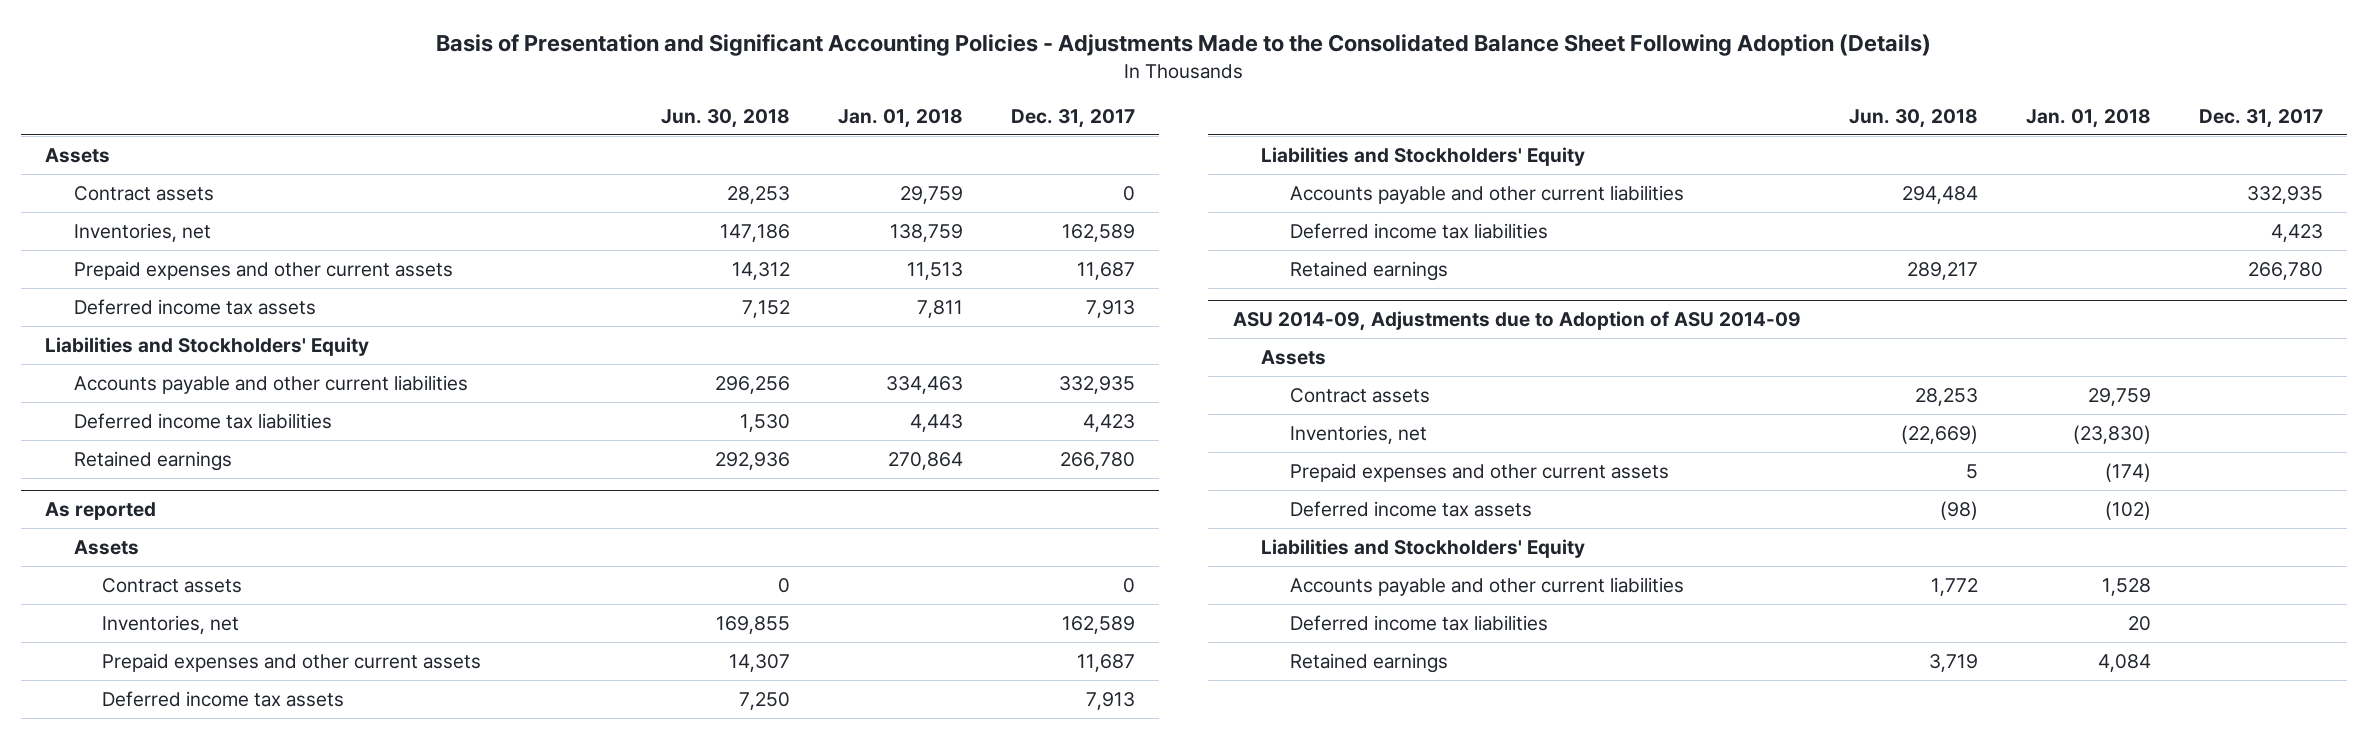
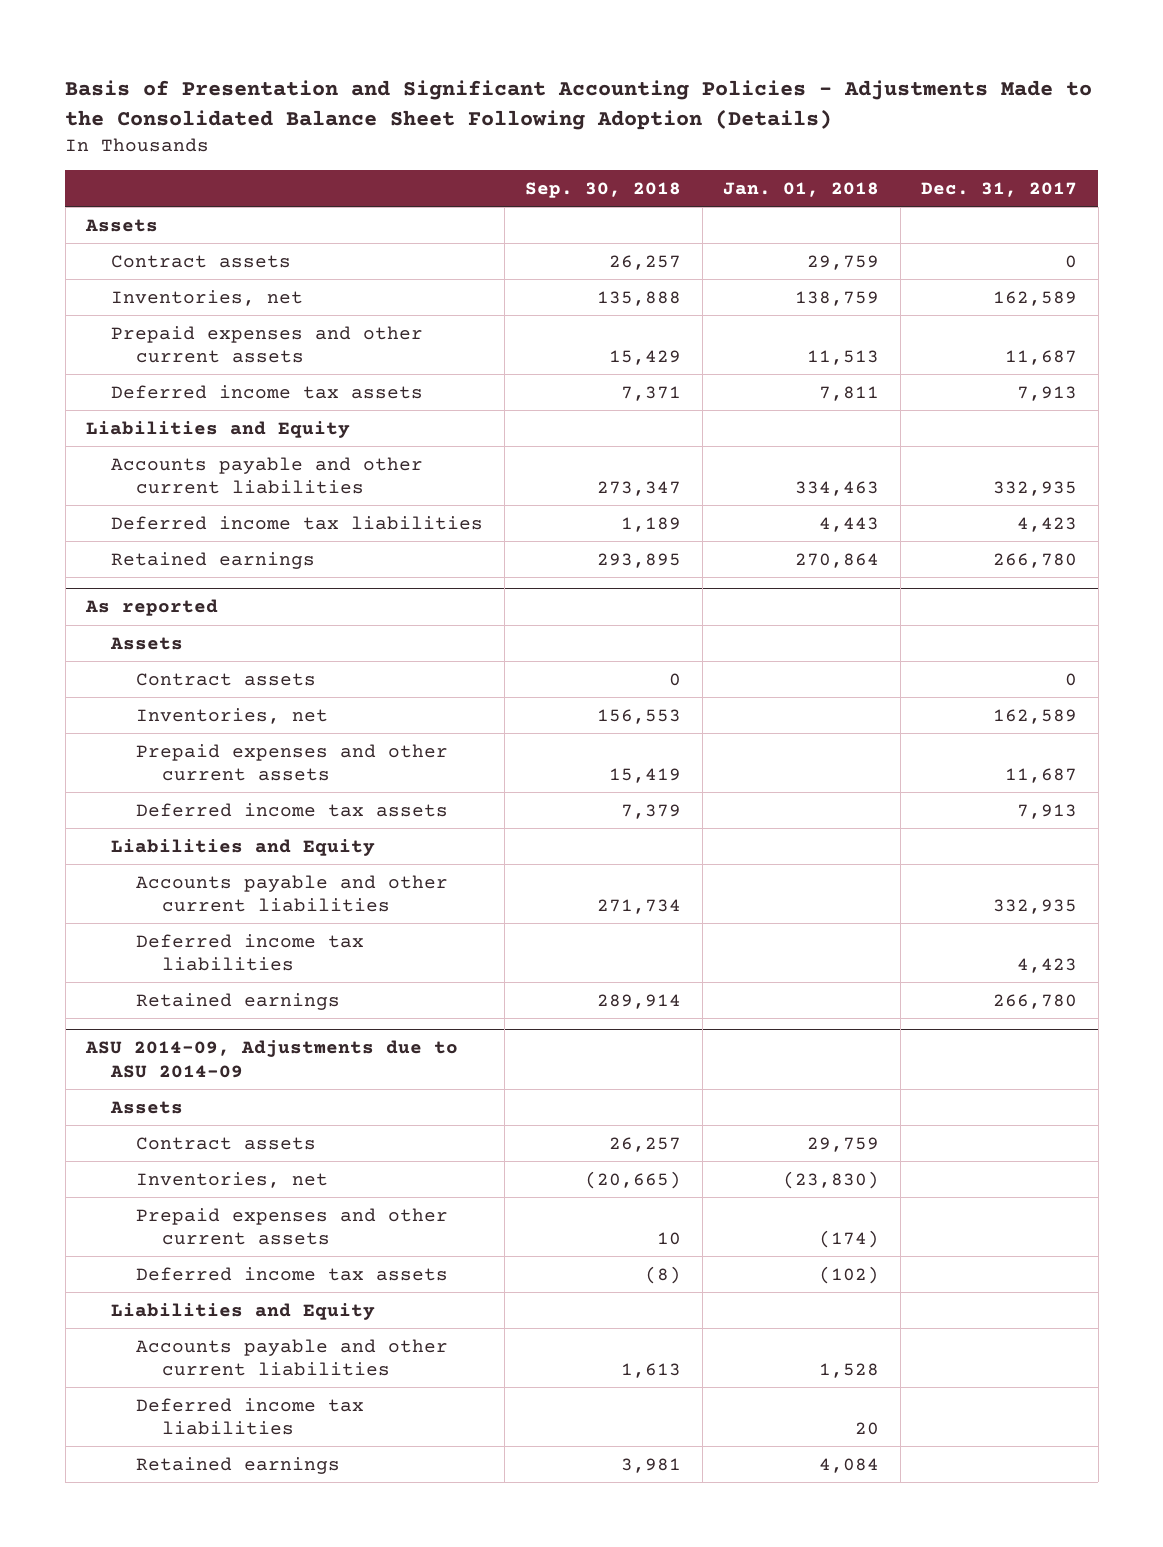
- | Jun. 30, 2018 | Jan. 01, 2018 | Dec. 31, 2017
+ | Sep. 30, 2018 | Jan. 01, 2018 | Dec. 31, 2017
- Liabilities and Stockholders' Equity
+ Liabilities and Equity
@ As reported
- Liabilities and Stockholders' Equity
+ Liabilities and Equity
- ASU 2014-09, Adjustments due to Adoption of ASU 2014-09
+ ASU 2014-09, Adjustments due to ASU 2014-09
- Liabilities and Stockholders' Equity
+ Liabilities and Equity

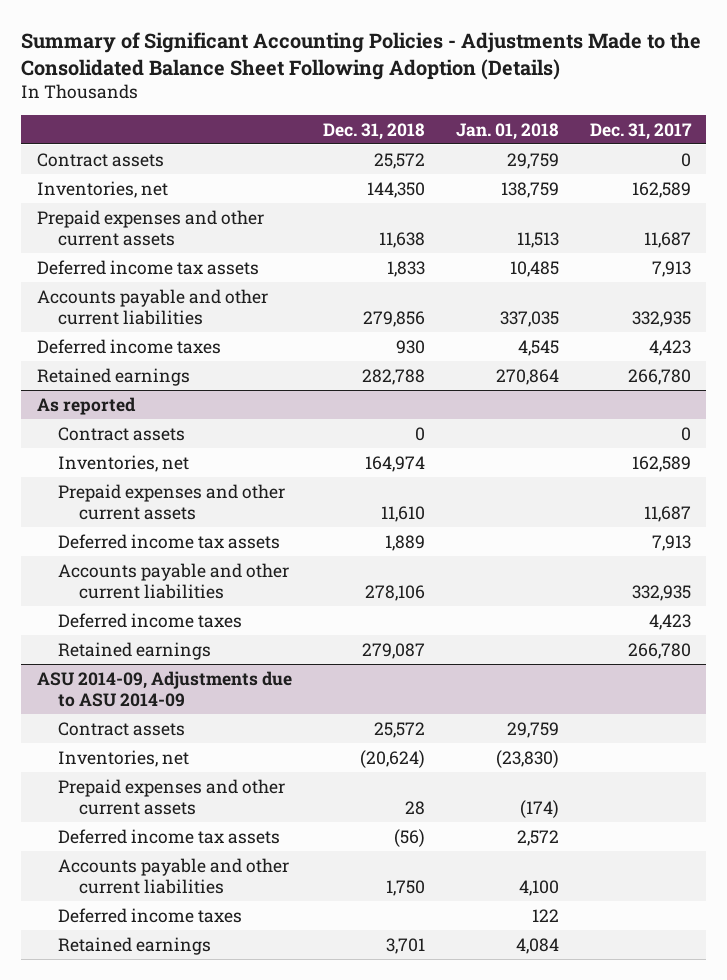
- Basis of Presentation and Significant Accounting Policies - Adjustments Made to the Consolidated Balance Sheet Following Adoption (Details)
+ Summary of Significant Accounting Policies - Adjustments Made to the Consolidated Balance Sheet Following Adoption (Details)
- | Sep. 30, 2018 | Jan. 01, 2018 | Dec. 31, 2017
+ | Dec. 31, 2018 | Jan. 01, 2018 | Dec. 31, 2017
- Assets
- Deferred income tax assets | 7,371 | 7,811 | 7,913
- Liabilities and Equity
- Accounts payable and other current liabilities | 273,347 | 334,463 | 332,935
- Deferred income tax liabilities | 1,189 | 4,443 | 4,423
+ Deferred income tax assets | 1,833 | 10,485 | 7,913
+ Accounts payable and other current liabilities | 279,856 | 337,035 | 332,935
+ Deferred income taxes | 930 | 4,545 | 4,423
@ As reported
- Assets
- Liabilities and Equity
- Deferred income tax liabilities | | | 4,423
+ Deferred income taxes | | | 4,423
@ ASU 2014-09, Adjustments due to ASU 2014-09
- Assets
- Deferred income tax assets | (8) | (102) |
- Liabilities and Equity
- Accounts payable and other current liabilities | 1,613 | 1,528 |
- Deferred income tax liabilities | | 20 |
+ Deferred income tax assets | (56) | 2,572 |
+ Accounts payable and other current liabilities | 1,750 | 4,100 |
+ Deferred income taxes | | 122 |

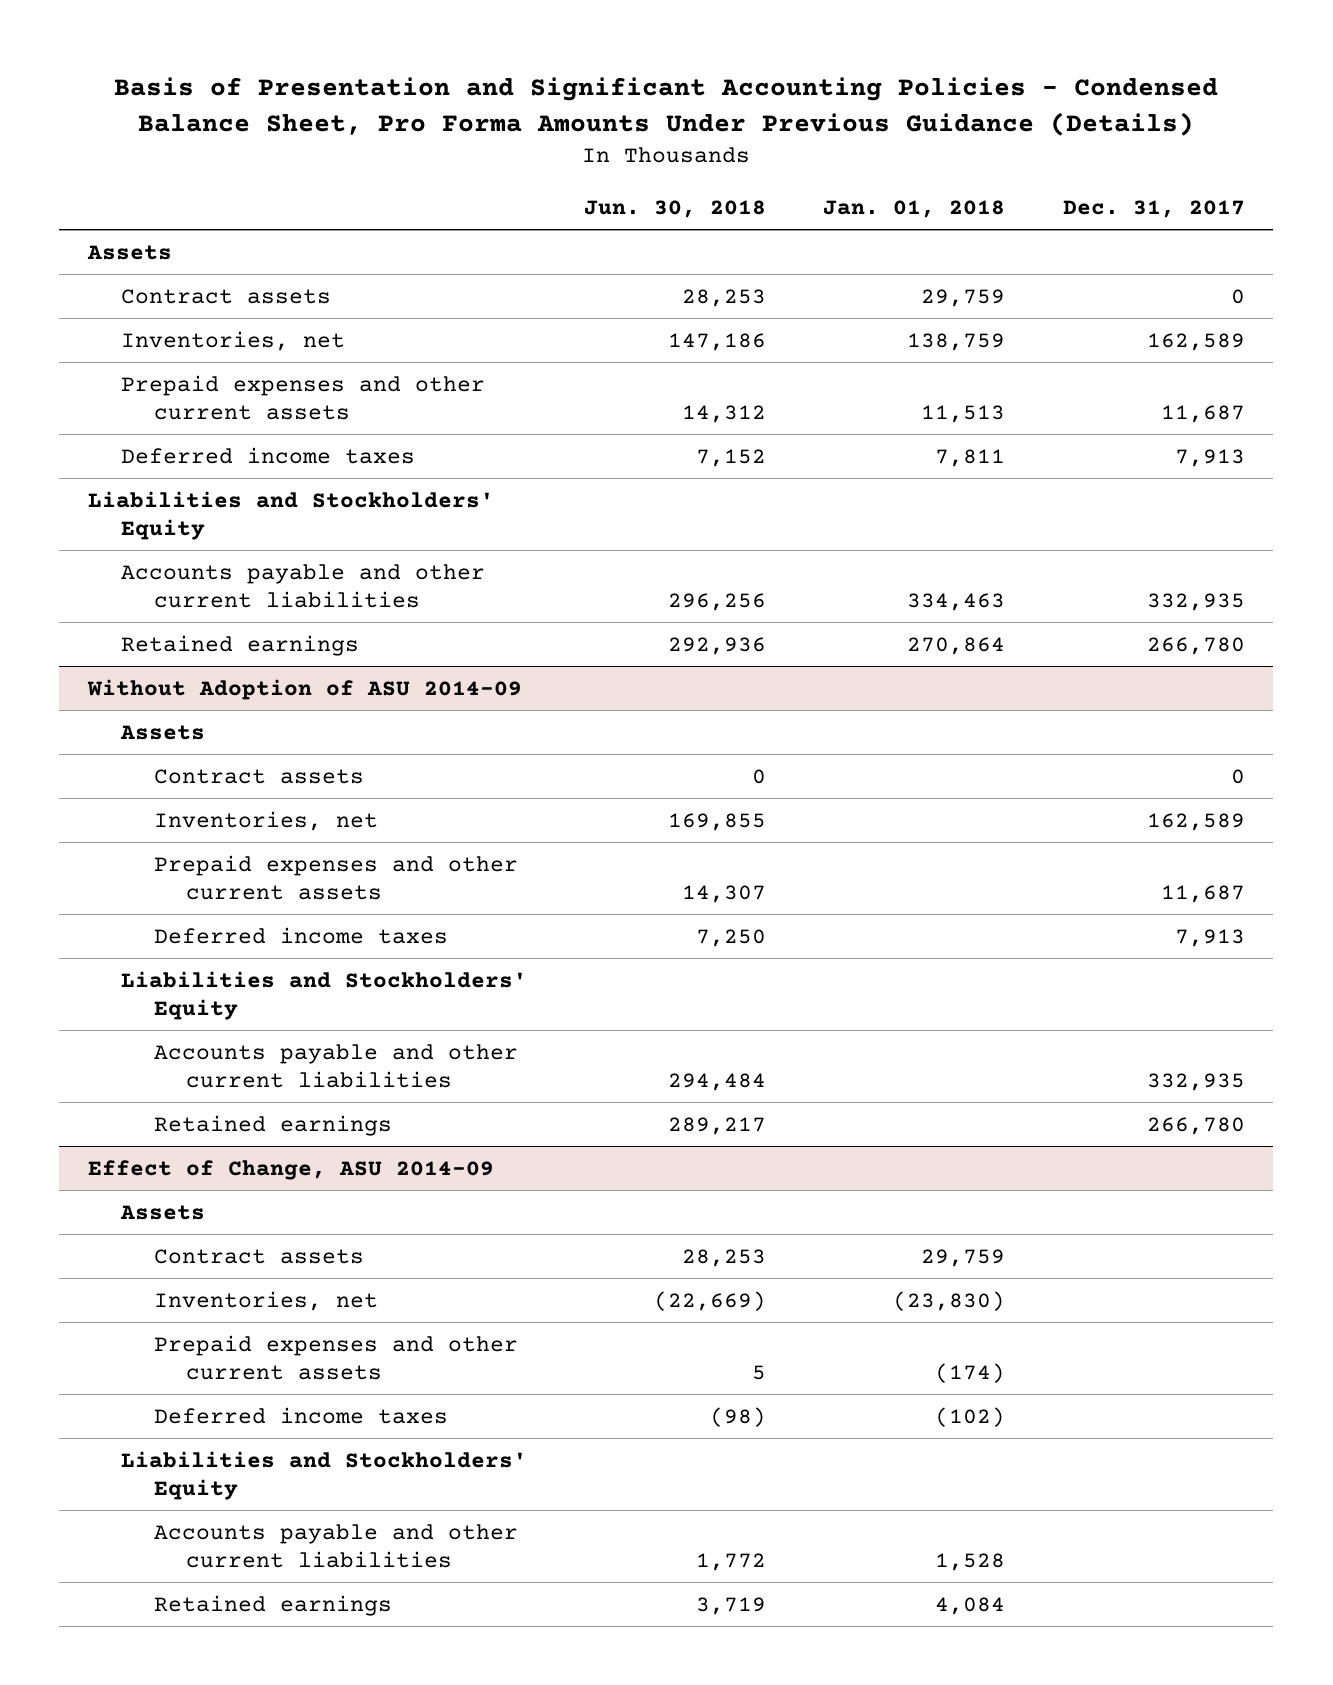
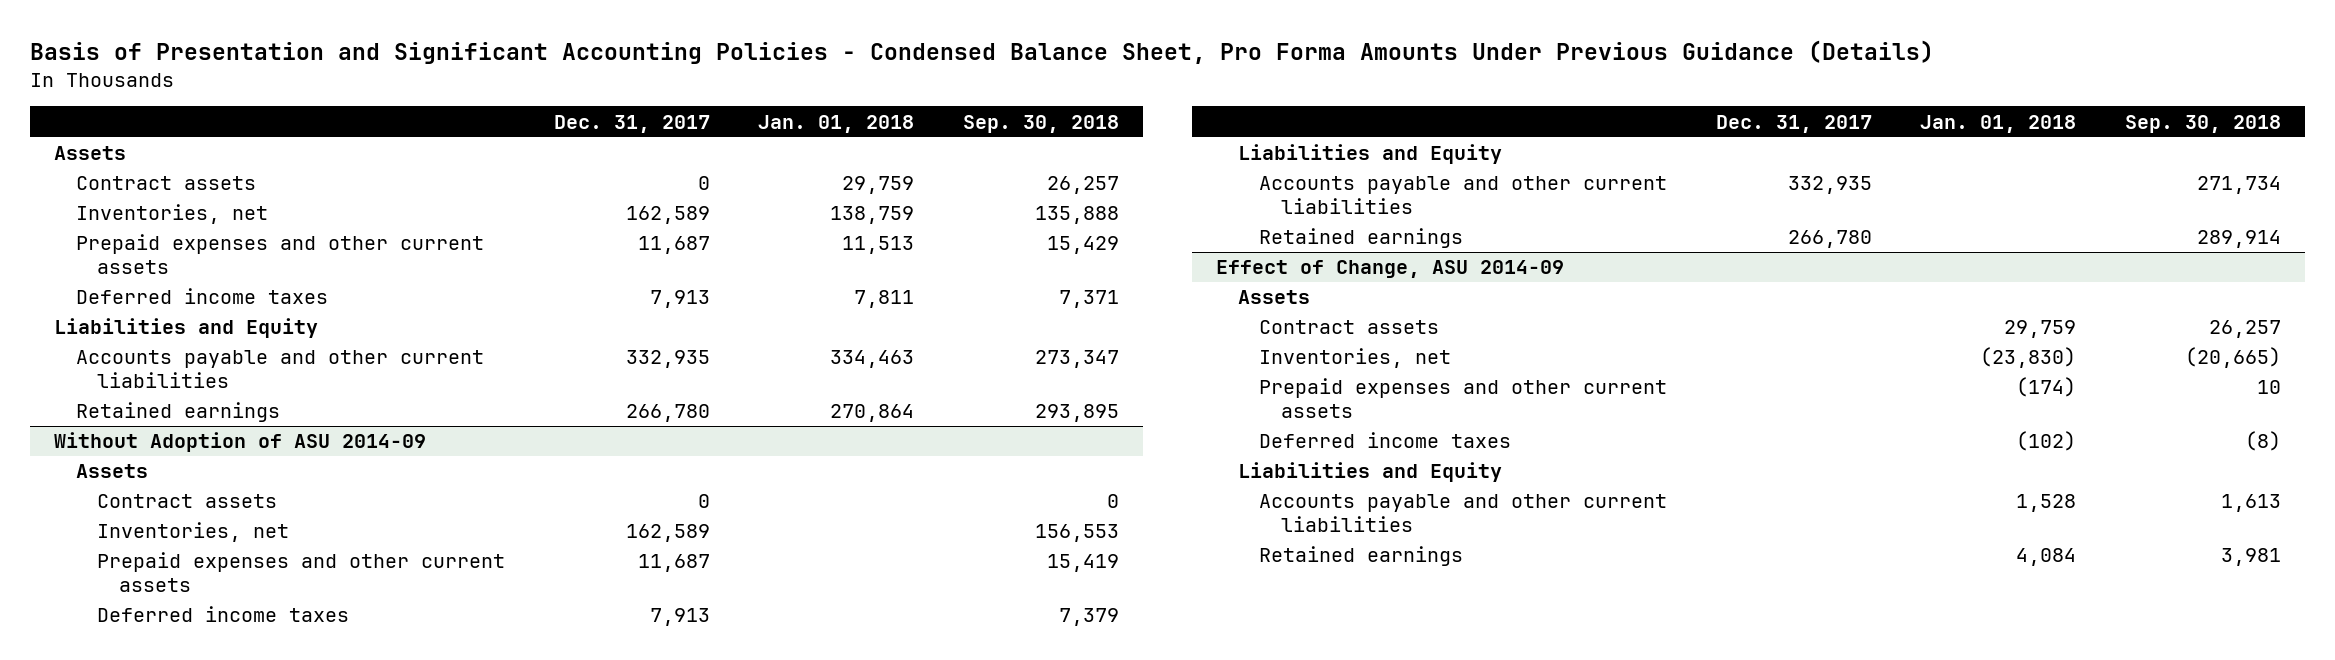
- | Jun. 30, 2018 | Jan. 01, 2018 | Dec. 31, 2017
+ | Dec. 31, 2017 | Jan. 01, 2018 | Sep. 30, 2018
- Liabilities and Stockholders' Equity
+ Liabilities and Equity
@ Without Adoption of ASU 2014-09
- Liabilities and Stockholders' Equity
+ Liabilities and Equity
@ Effect of Change, ASU 2014-09
- Liabilities and Stockholders' Equity
+ Liabilities and Equity

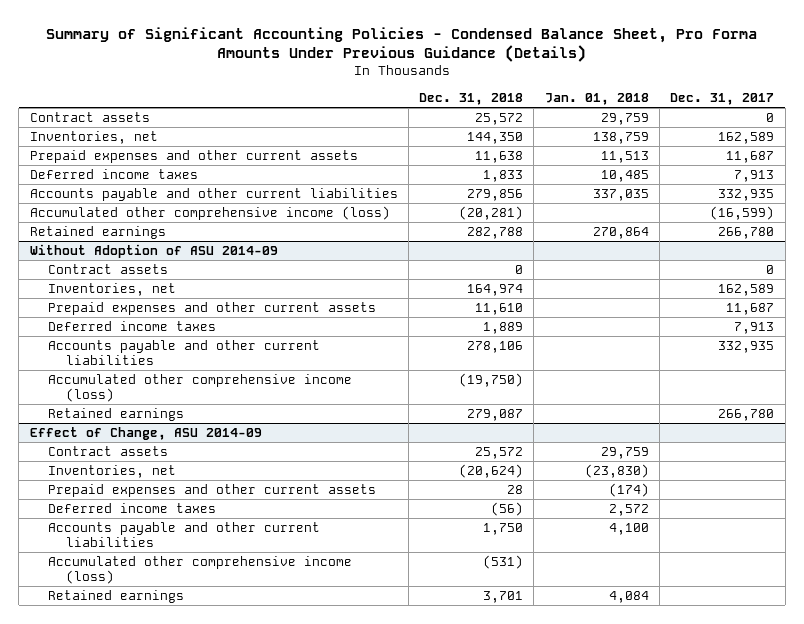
- Basis of Presentation and Significant Accounting Policies - Condensed Balance Sheet, Pro Forma Amounts Under Previous Guidance (Details)
+ Summary of Significant Accounting Policies - Condensed Balance Sheet, Pro Forma Amounts Under Previous Guidance (Details)
- | Dec. 31, 2017 | Jan. 01, 2018 | Sep. 30, 2018
+ | Dec. 31, 2018 | Jan. 01, 2018 | Dec. 31, 2017
- Assets
- Deferred income taxes | 7,913 | 7,811 | 7,371
- Liabilities and Equity
- Accounts payable and other current liabilities | 332,935 | 334,463 | 273,347
+ Deferred income taxes | 1,833 | 10,485 | 7,913
+ Accounts payable and other current liabilities | 279,856 | 337,035 | 332,935
+ Accumulated other comprehensive income (loss) | (20,281) | | (16,599)
@ Without Adoption of ASU 2014-09
- Assets
- Liabilities and Equity
+ Accumulated other comprehensive income (loss) | (19,750) | |
@ Effect of Change, ASU 2014-09
- Assets
- Deferred income taxes | | (102) | (8)
- Liabilities and Equity
- Accounts payable and other current liabilities | | 1,528 | 1,613
+ Deferred income taxes | (56) | 2,572 |
+ Accounts payable and other current liabilities | 1,750 | 4,100 |
+ Accumulated other comprehensive income (loss) | (531) | |

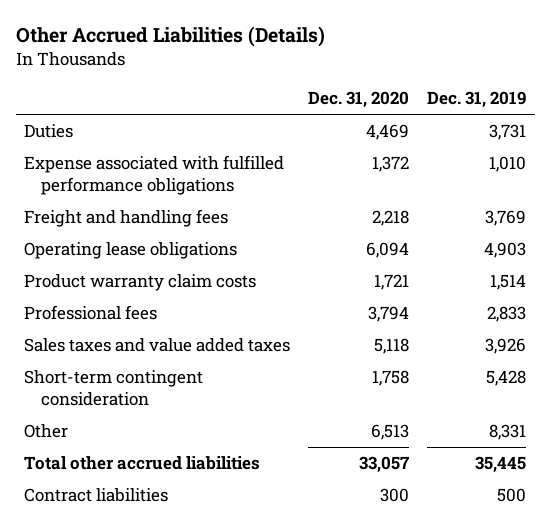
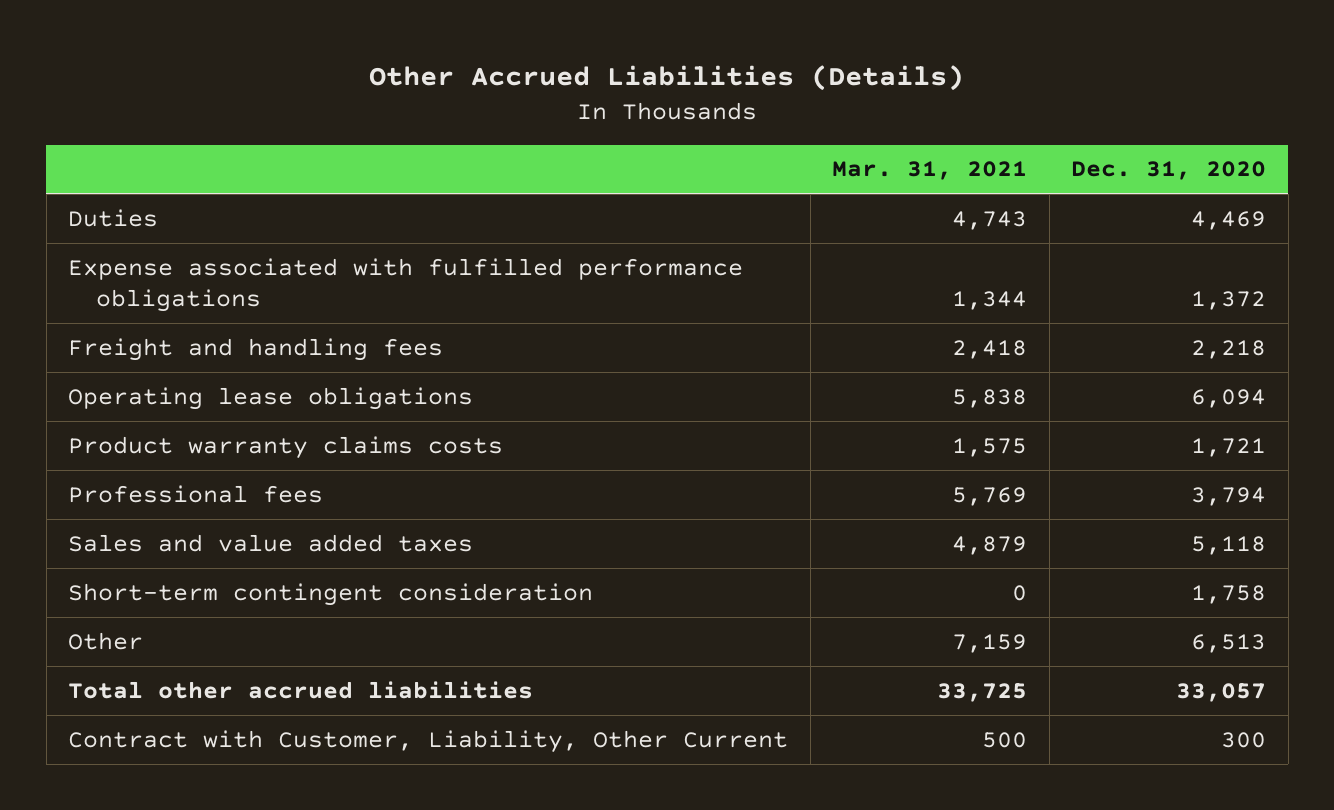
- | Dec. 31, 2020 | Dec. 31, 2019
+ | Mar. 31, 2021 | Dec. 31, 2020
- Product warranty claim costs | 1,721 | 1,514
+ Product warranty claims costs | 1,575 | 1,721
- Sales taxes and value added taxes | 5,118 | 3,926
+ Sales and value added taxes | 4,879 | 5,118
- Contract liabilities | 300 | 500
+ Contract with Customer, Liability, Other Current | 500 | 300

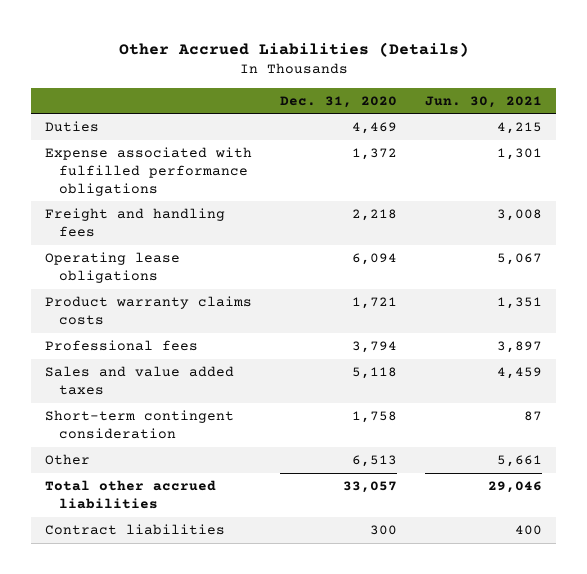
- | Mar. 31, 2021 | Dec. 31, 2020
+ | Dec. 31, 2020 | Jun. 30, 2021
- Contract with Customer, Liability, Other Current | 500 | 300
+ Contract liabilities | 300 | 400

